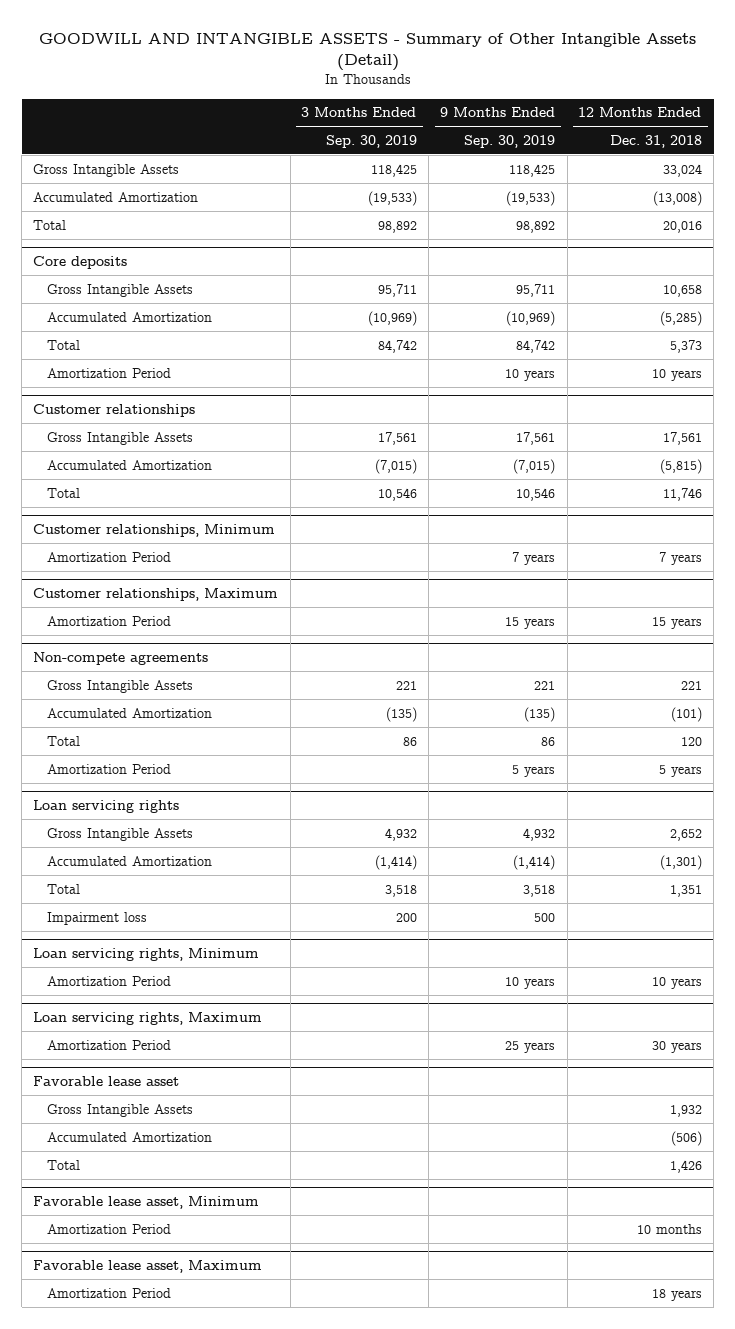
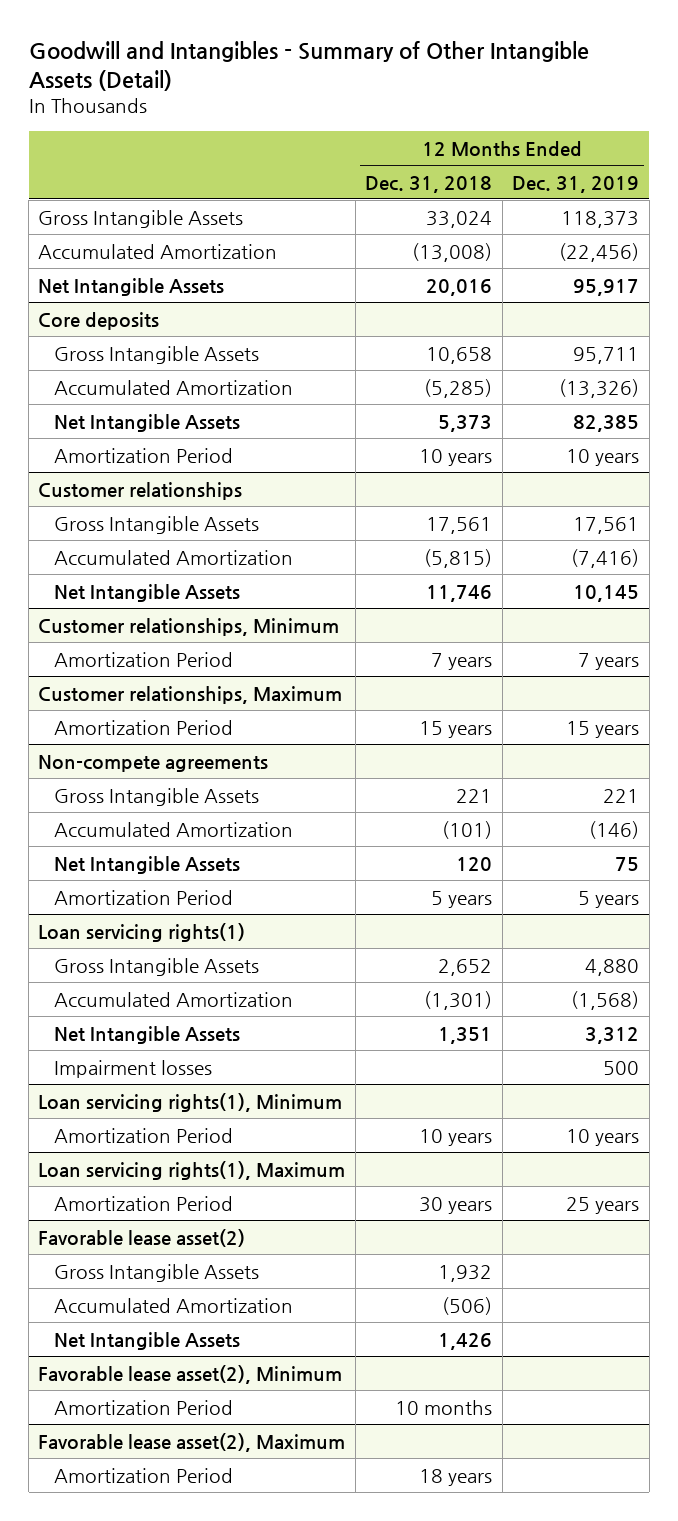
- GOODWILL AND INTANGIBLE ASSETS - Summary of Other Intangible Assets (Detail)
+ Goodwill and Intangibles - Summary of Other Intangible Assets (Detail)
- | 3 Months Ended Sep. 30, 2019 | 9 Months Ended Sep. 30, 2019 | 12 Months Ended Dec. 31, 2018
+ | 12 Months Ended Dec. 31, 2018 | 12 Months Ended Dec. 31, 2019
- Total | 98,892 | 98,892 | 20,016
+ Net Intangible Assets | 20,016 | 95,917
@ Core deposits
- Total | 84,742 | 84,742 | 5,373
+ Net Intangible Assets | 5,373 | 82,385
@ Customer relationships
- Total | 10,546 | 10,546 | 11,746
+ Net Intangible Assets | 11,746 | 10,145
@ Non-compete agreements
- Total | 86 | 86 | 120
+ Net Intangible Assets | 120 | 75
- Loan servicing rights
+ Loan servicing rights(1)
- Total | 3,518 | 3,518 | 1,351
- Impairment loss | 200 | 500 |
- Loan servicing rights, Minimum
+ Net Intangible Assets | 1,351 | 3,312
+ Impairment losses | | 500
+ Loan servicing rights(1), Minimum
- Loan servicing rights, Maximum
+ Loan servicing rights(1), Maximum
- Favorable lease asset
+ Favorable lease asset(2)
- Total | | | 1,426
- Favorable lease asset, Minimum
+ Net Intangible Assets | 1,426 |
+ Favorable lease asset(2), Minimum
- Favorable lease asset, Maximum
+ Favorable lease asset(2), Maximum

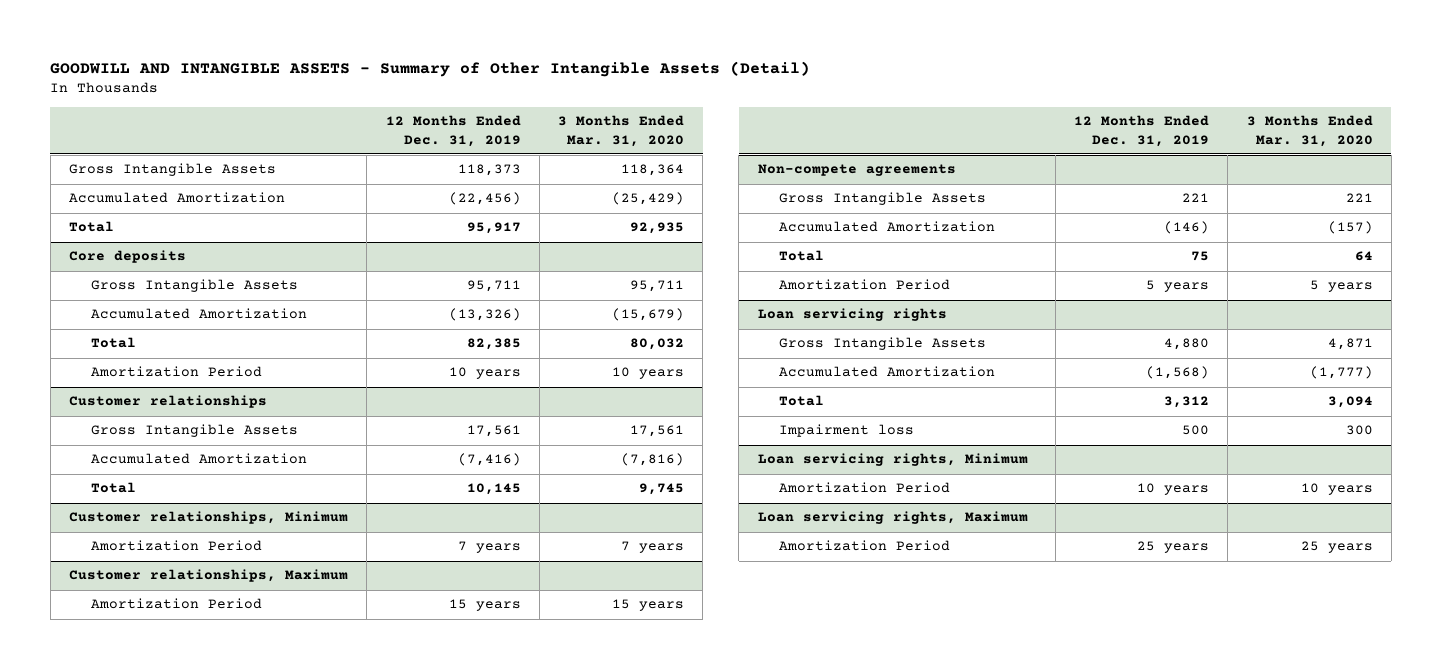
- Goodwill and Intangibles - Summary of Other Intangible Assets (Detail)
+ GOODWILL AND INTANGIBLE ASSETS - Summary of Other Intangible Assets (Detail)
- | 12 Months Ended Dec. 31, 2018 | 12 Months Ended Dec. 31, 2019
+ | 12 Months Ended Dec. 31, 2019 | 3 Months Ended Mar. 31, 2020
- Net Intangible Assets | 20,016 | 95,917
+ Total | 95,917 | 92,935
@ Core deposits
- Net Intangible Assets | 5,373 | 82,385
+ Total | 82,385 | 80,032
@ Customer relationships
- Net Intangible Assets | 11,746 | 10,145
+ Total | 10,145 | 9,745
@ Non-compete agreements
- Net Intangible Assets | 120 | 75
+ Total | 75 | 64
- Loan servicing rights(1)
+ Loan servicing rights
- Net Intangible Assets | 1,351 | 3,312
- Impairment losses | | 500
- Loan servicing rights(1), Minimum
+ Total | 3,312 | 3,094
+ Impairment loss | 500 | 300
+ Loan servicing rights, Minimum
- Loan servicing rights(1), Maximum
+ Loan servicing rights, Maximum
- Favorable lease asset(2)
- Gross Intangible Assets | 1,932 |
- Accumulated Amortization | (506) |
- Net Intangible Assets | 1,426 |
- Favorable lease asset(2), Minimum
- Amortization Period | 10 months |
- Favorable lease asset(2), Maximum
- Amortization Period | 18 years |

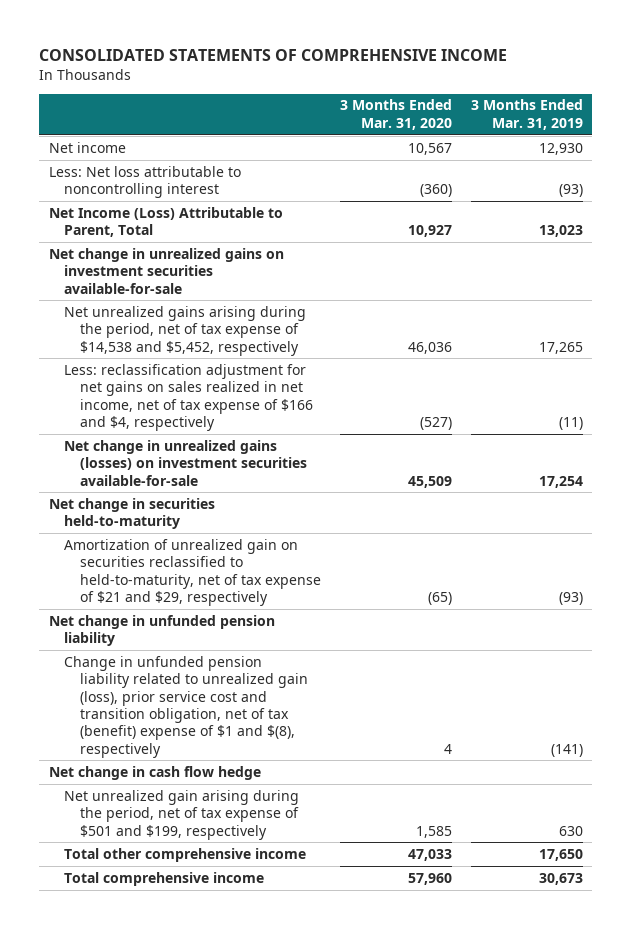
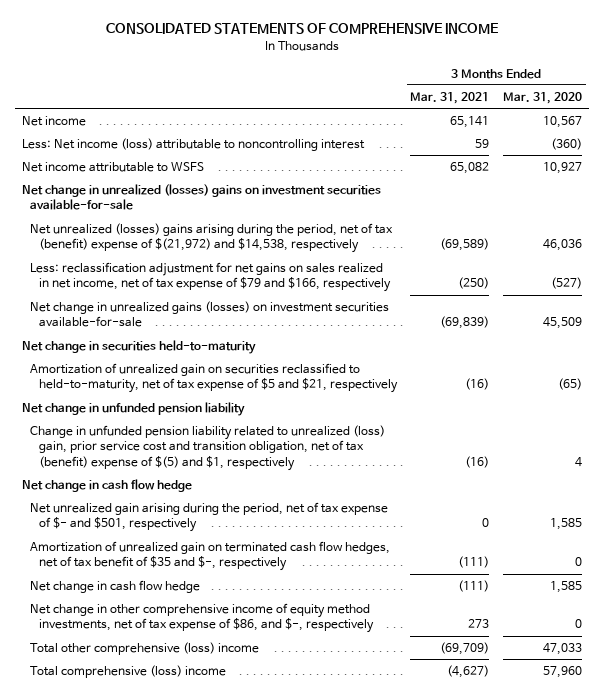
- | 3 Months Ended Mar. 31, 2020 | 3 Months Ended Mar. 31, 2019
+ | 3 Months Ended Mar. 31, 2021 | 3 Months Ended Mar. 31, 2020
- Less: Net loss attributable to noncontrolling interest | (360) | (93)
- Net Income (Loss) Attributable to Parent, Total | 10,927 | 13,023
- Net change in unrealized gains on investment securities available-for-sale
- Net unrealized gains arising during the period, net of tax expense of $14,538 and $5,452, respectively | 46,036 | 17,265
- Less: reclassification adjustment for net gains on sales realized in net income, net of tax expense of $166 and $4, respectively | (527) | (11)
+ Less: Net income (loss) attributable to noncontrolling interest | 59 | (360)
+ Net income attributable to WSFS | 65,082 | 10,927
+ Net change in unrealized (losses) gains on investment securities available-for-sale
+ Net unrealized (losses) gains arising during the period, net of tax (benefit) expense of $(21,972) and $14,538, respectively | (69,589) | 46,036
+ Less: reclassification adjustment for net gains on sales realized in net income, net of tax expense of $79 and $166, respectively | (250) | (527)
- Amortization of unrealized gain on securities reclassified to held-to-maturity, net of tax expense of $21 and $29, respectively | (65) | (93)
+ Amortization of unrealized gain on securities reclassified to held-to-maturity, net of tax expense of $5 and $21, respectively | (16) | (65)
- Change in unfunded pension liability related to unrealized gain (loss), prior service cost and transition obligation, net of tax (benefit) expense of $1 and $(8), respectively | 4 | (141)
+ Change in unfunded pension liability related to unrealized (loss) gain, prior service cost and transition obligation, net of tax (benefit) expense of $(5) and $1, respectively | (16) | 4
- Net unrealized gain arising during the period, net of tax expense of $501 and $199, respectively | 1,585 | 630
- Total other comprehensive income | 47,033 | 17,650
- Total comprehensive income | 57,960 | 30,673
+ Net unrealized gain arising during the period, net of tax expense of $- and $501, respectively | 0 | 1,585
+ Amortization of unrealized gain on terminated cash flow hedges, net of tax benefit of $35 and $-, respectively | (111) | 0
+ Net change in cash flow hedge | (111) | 1,585
+ Net change in other comprehensive income of equity method investments, net of tax expense of $86, and $-, respectively | 273 | 0
+ Total other comprehensive (loss) income | (69,709) | 47,033
+ Total comprehensive (loss) income | (4,627) | 57,960

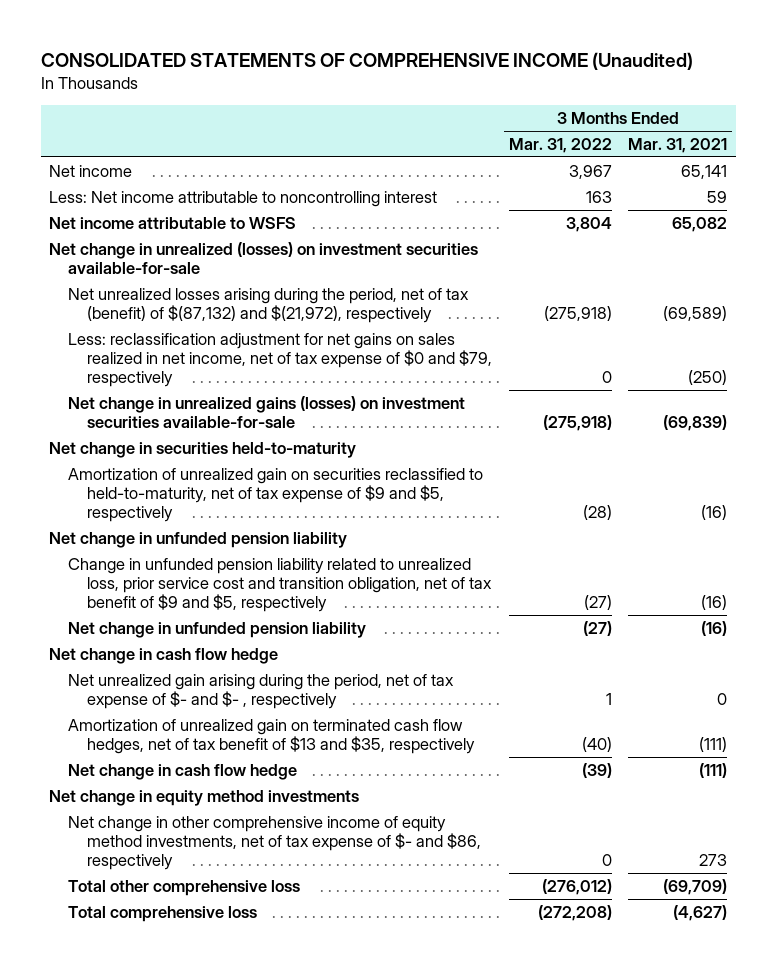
- CONSOLIDATED STATEMENTS OF COMPREHENSIVE INCOME
+ CONSOLIDATED STATEMENTS OF COMPREHENSIVE INCOME (Unaudited)
- | 3 Months Ended Mar. 31, 2021 | 3 Months Ended Mar. 31, 2020
+ | 3 Months Ended Mar. 31, 2022 | 3 Months Ended Mar. 31, 2021
- Less: Net income (loss) attributable to noncontrolling interest | 59 | (360)
+ Less: Net income attributable to noncontrolling interest | 163 | 59
- Net change in unrealized (losses) gains on investment securities available-for-sale
- Net unrealized (losses) gains arising during the period, net of tax (benefit) expense of $(21,972) and $14,538, respectively | (69,589) | 46,036
- Less: reclassification adjustment for net gains on sales realized in net income, net of tax expense of $79 and $166, respectively | (250) | (527)
+ Net change in unrealized (losses) on investment securities available-for-sale
+ Net unrealized losses arising during the period, net of tax (benefit) of $(87,132) and $(21,972), respectively | (275,918) | (69,589)
+ Less: reclassification adjustment for net gains on sales realized in net income, net of tax expense of $0 and $79, respectively | 0 | (250)
- Amortization of unrealized gain on securities reclassified to held-to-maturity, net of tax expense of $5 and $21, respectively | (16) | (65)
+ Amortization of unrealized gain on securities reclassified to held-to-maturity, net of tax expense of $9 and $5, respectively | (28) | (16)
- Change in unfunded pension liability related to unrealized (loss) gain, prior service cost and transition obligation, net of tax (benefit) expense of $(5) and $1, respectively | (16) | 4
+ Change in unfunded pension liability related to unrealized loss, prior service cost and transition obligation, net of tax benefit of $9 and $5, respectively | (27) | (16)
+ Net change in unfunded pension liability | (27) | (16)
- Net unrealized gain arising during the period, net of tax expense of $- and $501, respectively | 0 | 1,585
- Amortization of unrealized gain on terminated cash flow hedges, net of tax benefit of $35 and $-, respectively | (111) | 0
+ Net unrealized gain arising during the period, net of tax expense of $- and $- , respectively | 1 | 0
+ Amortization of unrealized gain on terminated cash flow hedges, net of tax benefit of $13 and $35, respectively | (40) | (111)
- Net change in other comprehensive income of equity method investments, net of tax expense of $86, and $-, respectively | 273 | 0
- Total other comprehensive (loss) income | (69,709) | 47,033
- Total comprehensive (loss) income | (4,627) | 57,960
+ Net change in equity method investments
+ Net change in other comprehensive income of equity method investments, net of tax expense of $- and $86, respectively | 0 | 273
+ Total other comprehensive loss | (276,012) | (69,709)
+ Total comprehensive loss | (272,208) | (4,627)

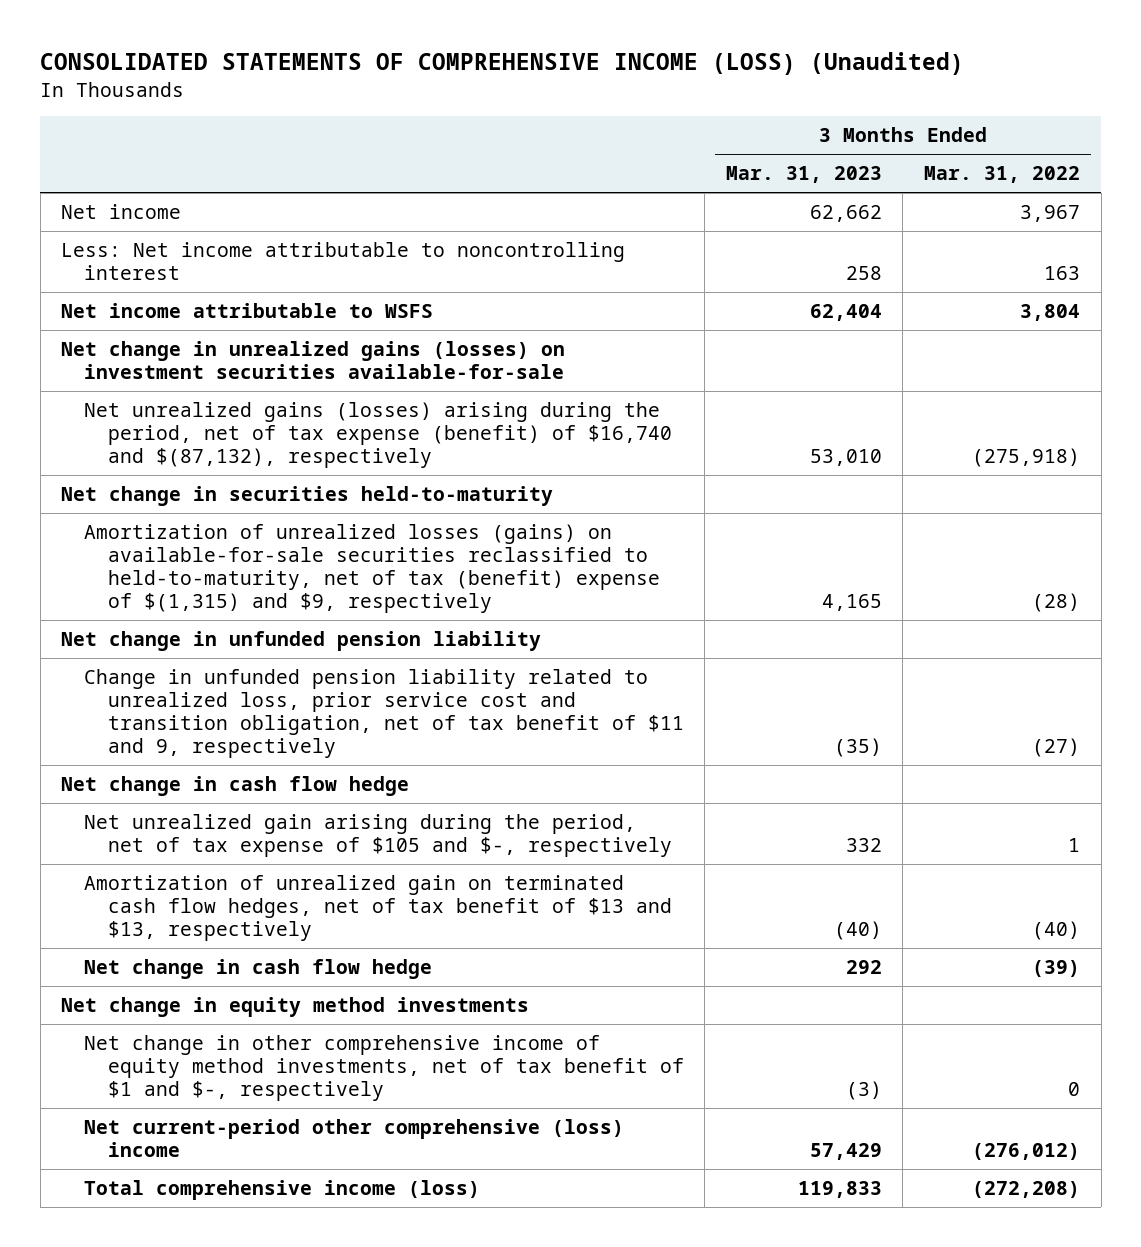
- CONSOLIDATED STATEMENTS OF COMPREHENSIVE INCOME (Unaudited)
+ CONSOLIDATED STATEMENTS OF COMPREHENSIVE INCOME (LOSS) (Unaudited)
- | 3 Months Ended Mar. 31, 2022 | 3 Months Ended Mar. 31, 2021
+ | 3 Months Ended Mar. 31, 2023 | 3 Months Ended Mar. 31, 2022
- Net change in unrealized (losses) on investment securities available-for-sale
- Net unrealized losses arising during the period, net of tax (benefit) of $(87,132) and $(21,972), respectively | (275,918) | (69,589)
- Less: reclassification adjustment for net gains on sales realized in net income, net of tax expense of $0 and $79, respectively | 0 | (250)
- Net change in unrealized gains (losses) on investment securities available-for-sale | (275,918) | (69,839)
+ Net change in unrealized gains (losses) on investment securities available-for-sale
+ Net unrealized gains (losses) arising during the period, net of tax expense (benefit) of $16,740 and $(87,132), respectively | 53,010 | (275,918)
- Amortization of unrealized gain on securities reclassified to held-to-maturity, net of tax expense of $9 and $5, respectively | (28) | (16)
+ Amortization of unrealized losses (gains) on available-for-sale securities reclassified to held-to-maturity, net of tax (benefit) expense of $(1,315) and $9, respectively | 4,165 | (28)
- Change in unfunded pension liability related to unrealized loss, prior service cost and transition obligation, net of tax benefit of $9 and $5, respectively | (27) | (16)
- Net change in unfunded pension liability | (27) | (16)
+ Change in unfunded pension liability related to unrealized loss, prior service cost and transition obligation, net of tax benefit of $11 and 9, respectively | (35) | (27)
- Net unrealized gain arising during the period, net of tax expense of $- and $- , respectively | 1 | 0
- Amortization of unrealized gain on terminated cash flow hedges, net of tax benefit of $13 and $35, respectively | (40) | (111)
+ Net unrealized gain arising during the period, net of tax expense of $105 and $-, respectively | 332 | 1
+ Amortization of unrealized gain on terminated cash flow hedges, net of tax benefit of $13 and $13, respectively | (40) | (40)
- Net change in other comprehensive income of equity method investments, net of tax expense of $- and $86, respectively | 0 | 273
- Total other comprehensive loss | (276,012) | (69,709)
- Total comprehensive loss | (272,208) | (4,627)
+ Net change in other comprehensive income of equity method investments, net of tax benefit of $1 and $-, respectively | (3) | 0
+ Net current-period other comprehensive (loss) income | 57,429 | (276,012)
+ Total comprehensive income (loss) | 119,833 | (272,208)

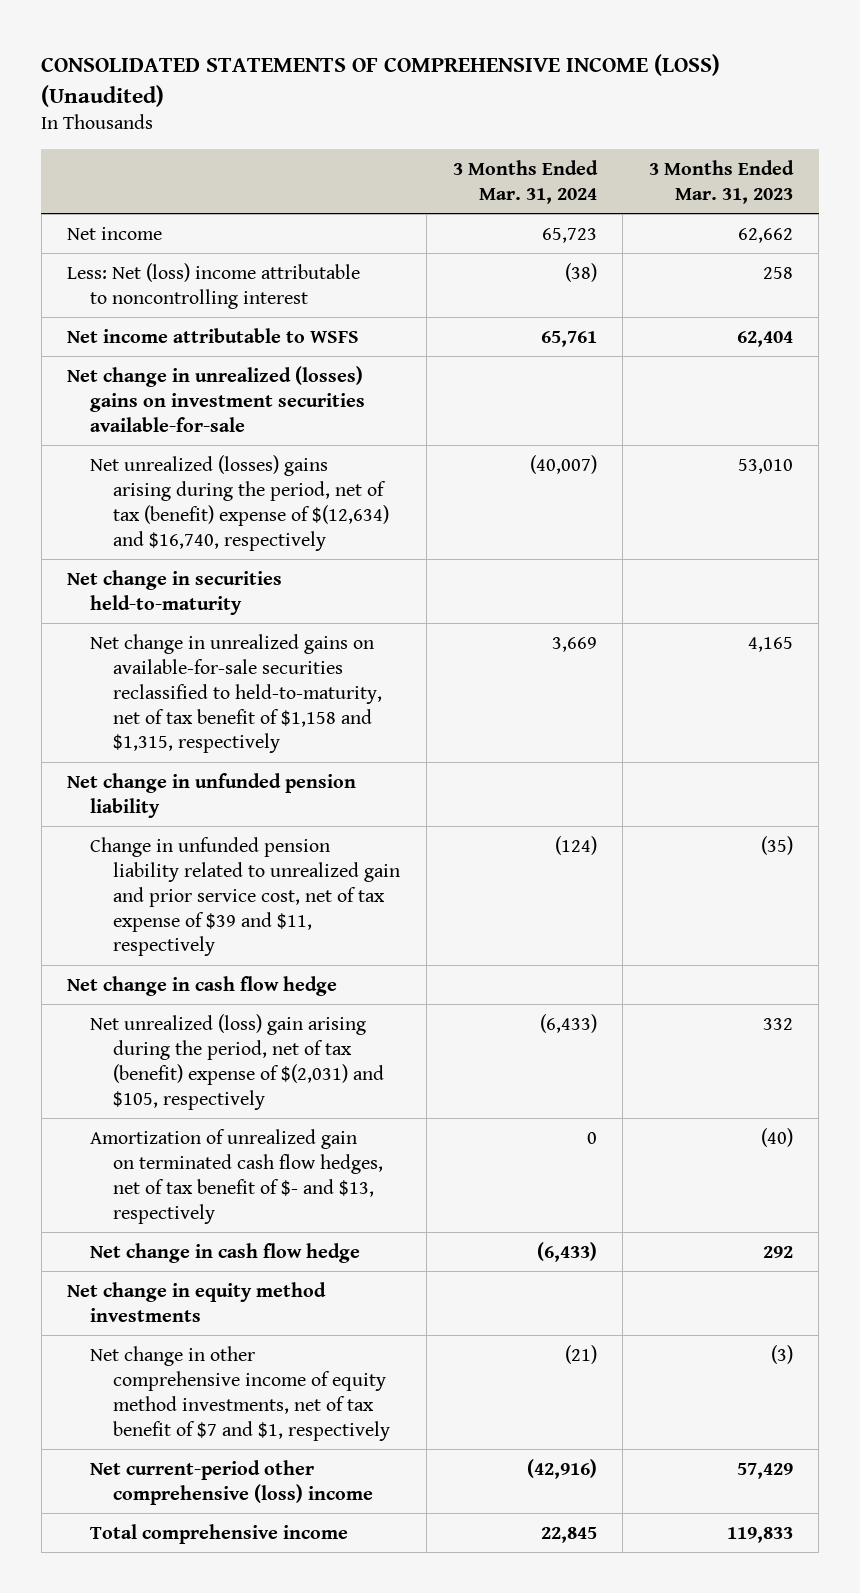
- | 3 Months Ended Mar. 31, 2023 | 3 Months Ended Mar. 31, 2022
+ | 3 Months Ended Mar. 31, 2024 | 3 Months Ended Mar. 31, 2023
- Less: Net income attributable to noncontrolling interest | 258 | 163
+ Less: Net (loss) income attributable to noncontrolling interest | (38) | 258
- Net change in unrealized gains (losses) on investment securities available-for-sale
- Net unrealized gains (losses) arising during the period, net of tax expense (benefit) of $16,740 and $(87,132), respectively | 53,010 | (275,918)
+ Net change in unrealized (losses) gains on investment securities available-for-sale
+ Net unrealized (losses) gains arising during the period, net of tax (benefit) expense of $(12,634) and $16,740, respectively | (40,007) | 53,010
- Amortization of unrealized losses (gains) on available-for-sale securities reclassified to held-to-maturity, net of tax (benefit) expense of $(1,315) and $9, respectively | 4,165 | (28)
+ Net change in unrealized gains on available-for-sale securities reclassified to held-to-maturity, net of tax benefit of $1,158 and $1,315, respectively | 3,669 | 4,165
- Change in unfunded pension liability related to unrealized loss, prior service cost and transition obligation, net of tax benefit of $11 and 9, respectively | (35) | (27)
+ Change in unfunded pension liability related to unrealized gain and prior service cost, net of tax expense of $39 and $11, respectively | (124) | (35)
- Net unrealized gain arising during the period, net of tax expense of $105 and $-, respectively | 332 | 1
- Amortization of unrealized gain on terminated cash flow hedges, net of tax benefit of $13 and $13, respectively | (40) | (40)
+ Net unrealized (loss) gain arising during the period, net of tax (benefit) expense of $(2,031) and $105, respectively | (6,433) | 332
+ Amortization of unrealized gain on terminated cash flow hedges, net of tax benefit of $- and $13, respectively | 0 | (40)
- Net change in other comprehensive income of equity method investments, net of tax benefit of $1 and $-, respectively | (3) | 0
+ Net change in other comprehensive income of equity method investments, net of tax benefit of $7 and $1, respectively | (21) | (3)
- Total comprehensive income (loss) | 119,833 | (272,208)
+ Total comprehensive income | 22,845 | 119,833

